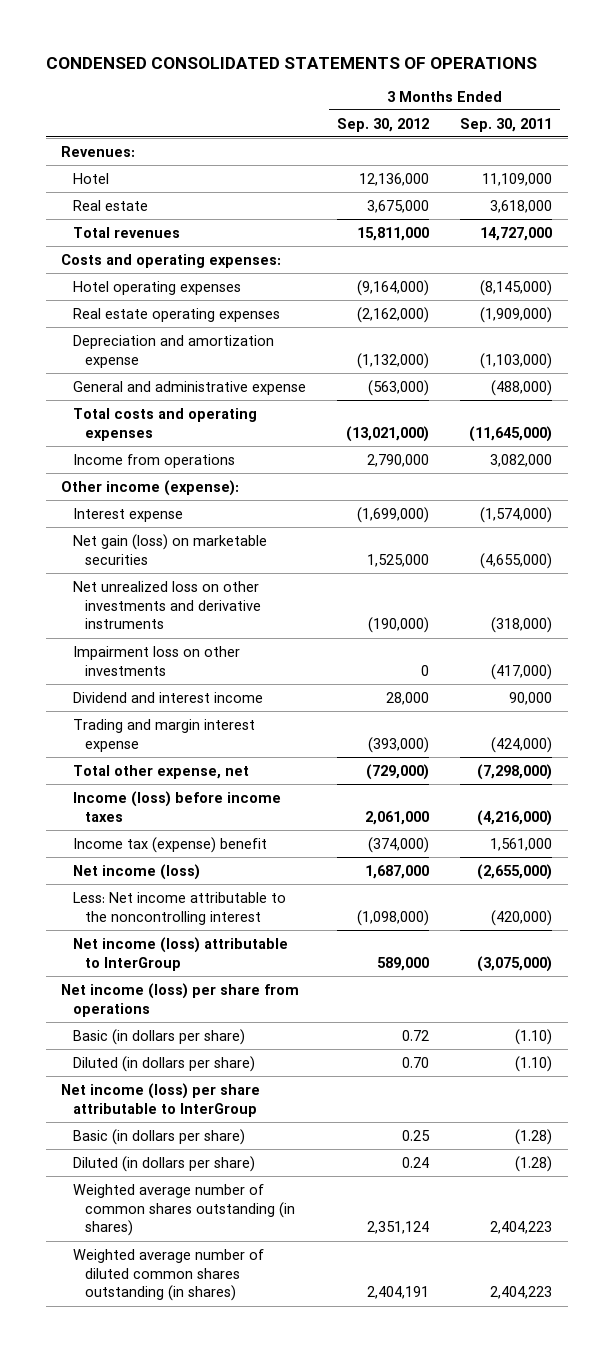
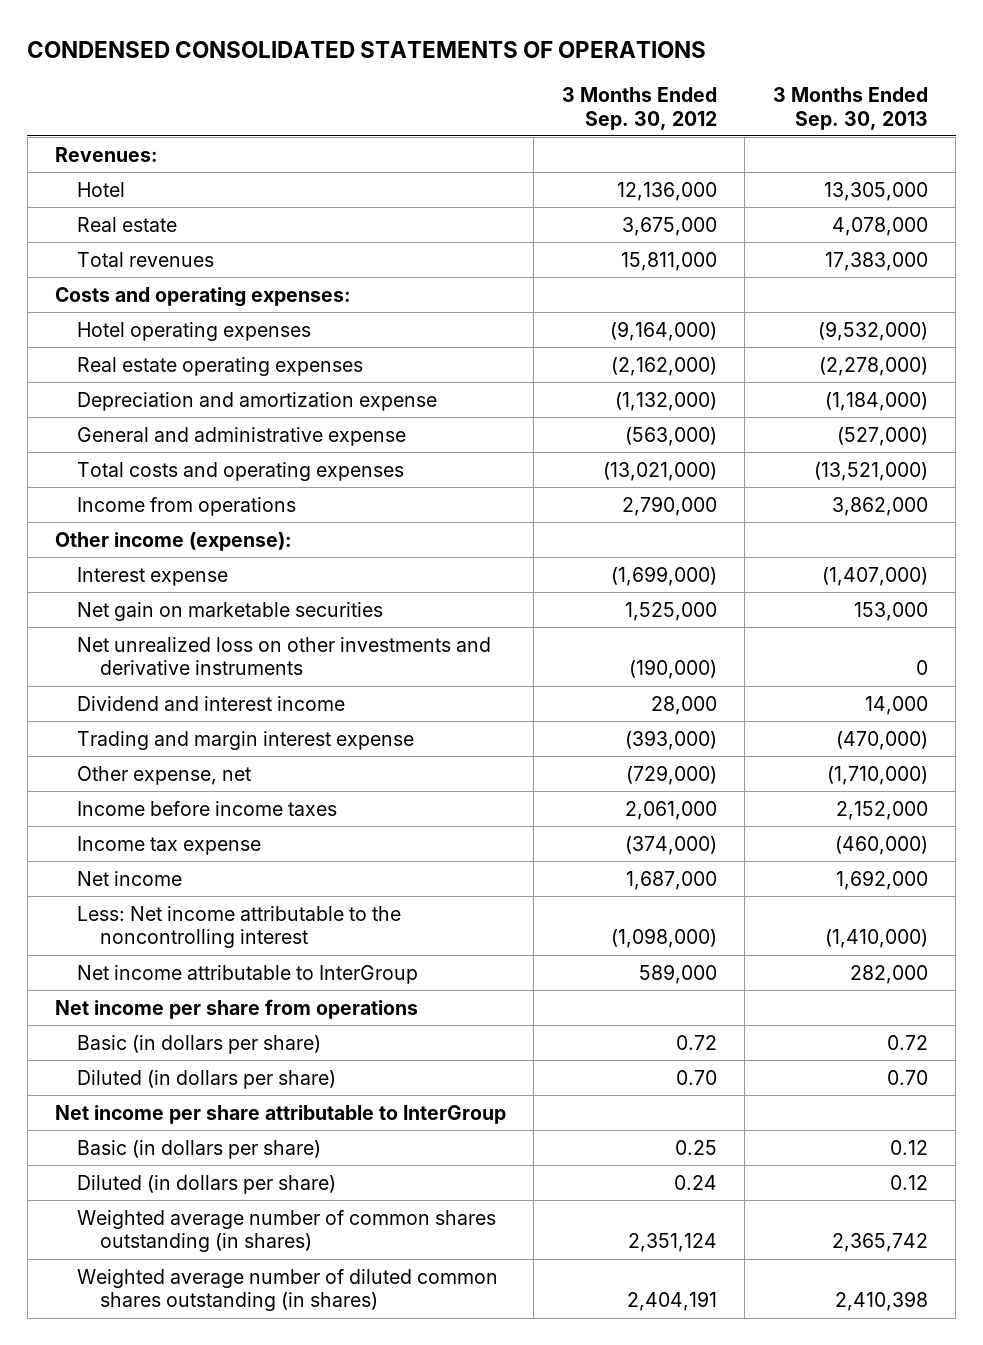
- | 3 Months Ended Sep. 30, 2012 | 3 Months Ended Sep. 30, 2011
+ | 3 Months Ended Sep. 30, 2012 | 3 Months Ended Sep. 30, 2013
- Net gain (loss) on marketable securities | 1,525,000 | (4,655,000)
+ Net gain on marketable securities | 1,525,000 | 153,000
- Impairment loss on other investments | 0 | (417,000)
- Total other expense, net | (729,000) | (7,298,000)
- Income (loss) before income taxes | 2,061,000 | (4,216,000)
- Income tax (expense) benefit | (374,000) | 1,561,000
- Net income (loss) | 1,687,000 | (2,655,000)
+ Other expense, net | (729,000) | (1,710,000)
+ Income before income taxes | 2,061,000 | 2,152,000
+ Income tax expense | (374,000) | (460,000)
+ Net income | 1,687,000 | 1,692,000
- Net income (loss) attributable to InterGroup | 589,000 | (3,075,000)
- Net income (loss) per share from operations
+ Net income attributable to InterGroup | 589,000 | 282,000
+ Net income per share from operations
- Net income (loss) per share attributable to InterGroup
+ Net income per share attributable to InterGroup

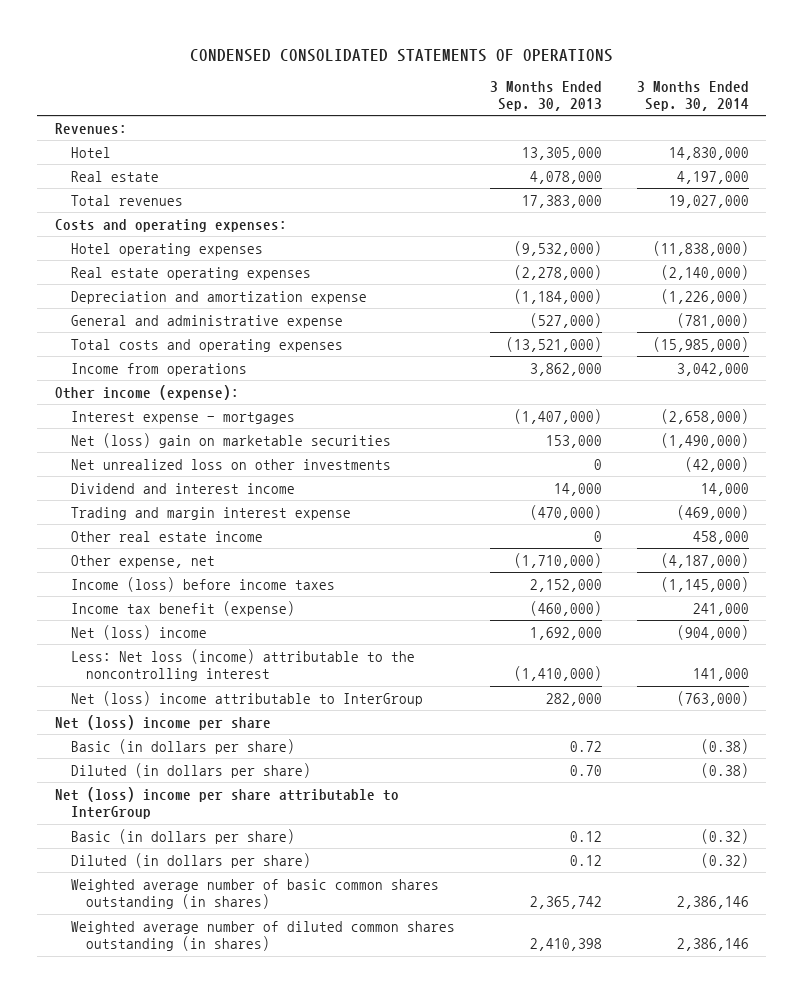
- | 3 Months Ended Sep. 30, 2012 | 3 Months Ended Sep. 30, 2013
+ | 3 Months Ended Sep. 30, 2013 | 3 Months Ended Sep. 30, 2014
- Interest expense | (1,699,000) | (1,407,000)
- Net gain on marketable securities | 1,525,000 | 153,000
- Net unrealized loss on other investments and derivative instruments | (190,000) | 0
+ Interest expense - mortgages | (1,407,000) | (2,658,000)
+ Net (loss) gain on marketable securities | 153,000 | (1,490,000)
+ Net unrealized loss on other investments | 0 | (42,000)
+ Other real estate income | 0 | 458,000
- Income before income taxes | 2,061,000 | 2,152,000
- Income tax expense | (374,000) | (460,000)
- Net income | 1,687,000 | 1,692,000
- Less: Net income attributable to the noncontrolling interest | (1,098,000) | (1,410,000)
- Net income attributable to InterGroup | 589,000 | 282,000
- Net income per share from operations
+ Income (loss) before income taxes | 2,152,000 | (1,145,000)
+ Income tax benefit (expense) | (460,000) | 241,000
+ Net (loss) income | 1,692,000 | (904,000)
+ Less: Net loss (income) attributable to the noncontrolling interest | (1,410,000) | 141,000
+ Net (loss) income attributable to InterGroup | 282,000 | (763,000)
+ Net (loss) income per share
- Net income per share attributable to InterGroup
+ Net (loss) income per share attributable to InterGroup
- Weighted average number of common shares outstanding (in shares) | 2,351,124 | 2,365,742
+ Weighted average number of basic common shares outstanding (in shares) | 2,365,742 | 2,386,146

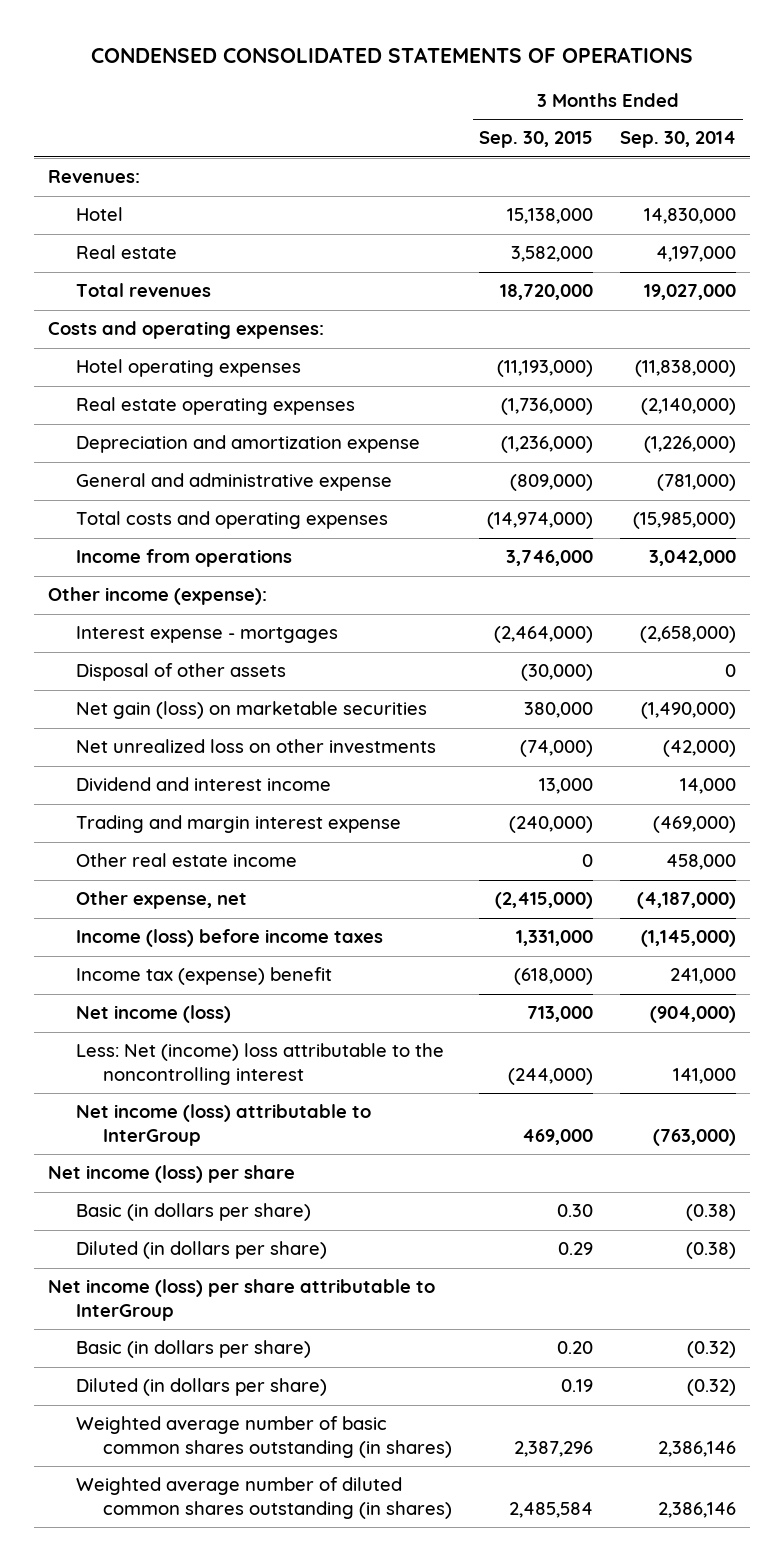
- | 3 Months Ended Sep. 30, 2013 | 3 Months Ended Sep. 30, 2014
+ | 3 Months Ended Sep. 30, 2015 | 3 Months Ended Sep. 30, 2014
- Net (loss) gain on marketable securities | 153,000 | (1,490,000)
+ Disposal of other assets | (30,000) | 0
+ Net gain (loss) on marketable securities | 380,000 | (1,490,000)
- Income tax benefit (expense) | (460,000) | 241,000
- Net (loss) income | 1,692,000 | (904,000)
- Less: Net loss (income) attributable to the noncontrolling interest | (1,410,000) | 141,000
- Net (loss) income attributable to InterGroup | 282,000 | (763,000)
- Net (loss) income per share
+ Income tax (expense) benefit | (618,000) | 241,000
+ Net income (loss) | 713,000 | (904,000)
+ Less: Net (income) loss attributable to the noncontrolling interest | (244,000) | 141,000
+ Net income (loss) attributable to InterGroup | 469,000 | (763,000)
+ Net income (loss) per share
- Net (loss) income per share attributable to InterGroup
+ Net income (loss) per share attributable to InterGroup

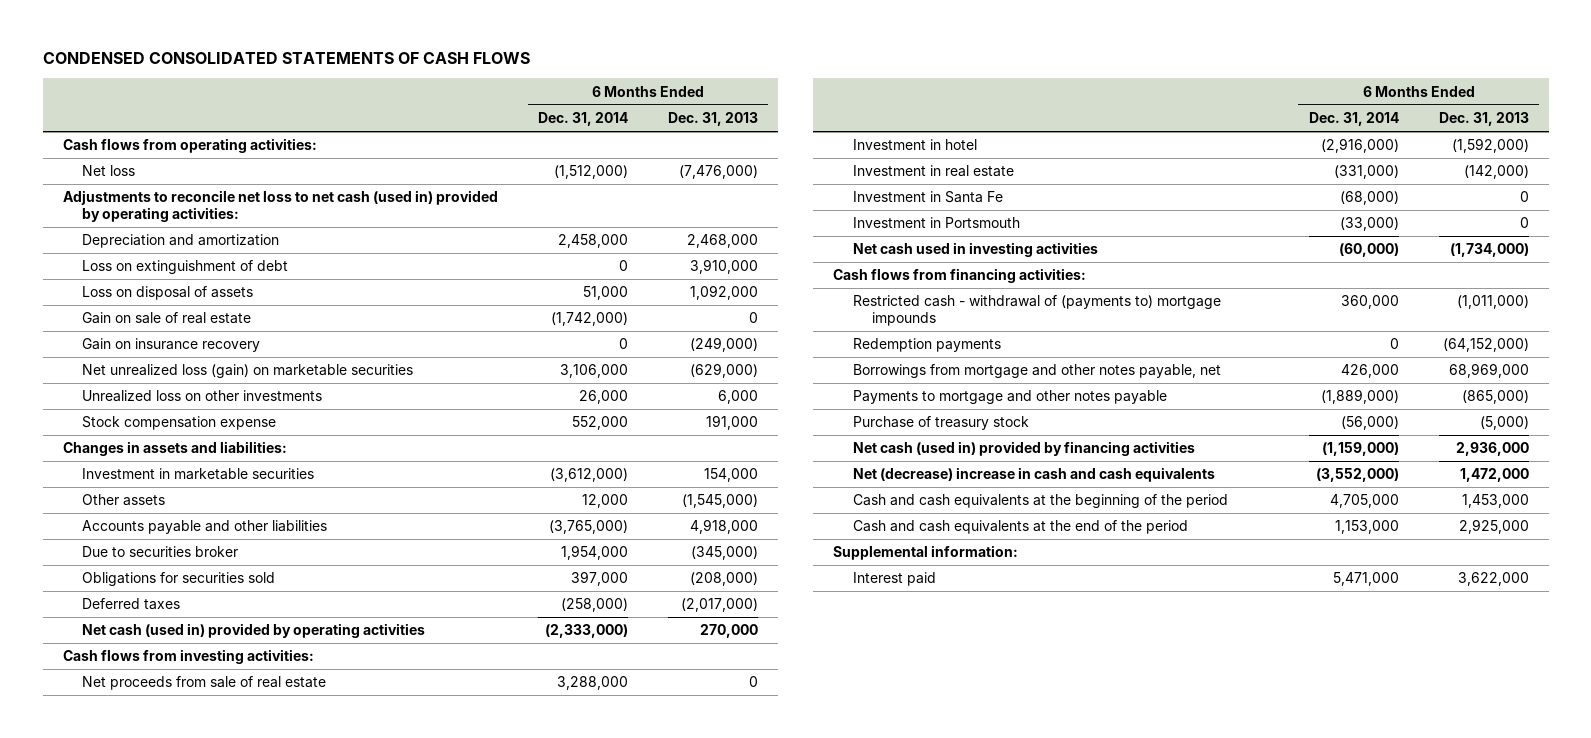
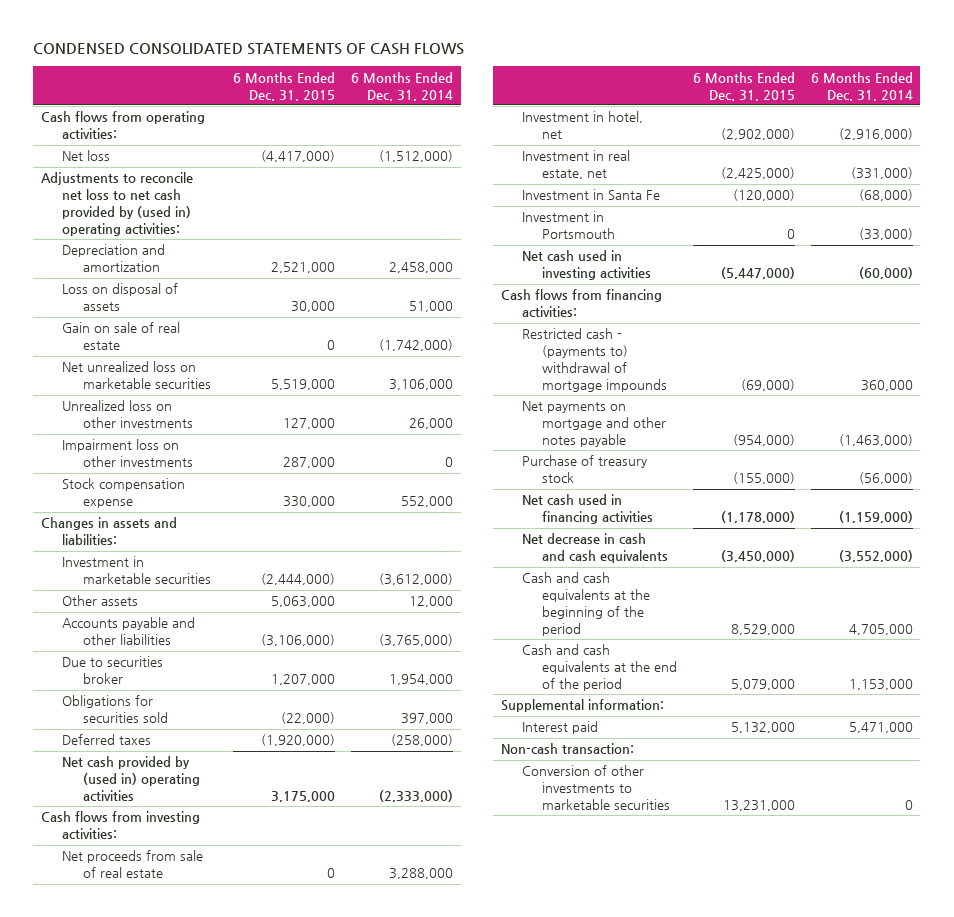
- | 6 Months Ended Dec. 31, 2014 | 6 Months Ended Dec. 31, 2013
+ | 6 Months Ended Dec. 31, 2015 | 6 Months Ended Dec. 31, 2014
- Adjustments to reconcile net loss to net cash (used in) provided by operating activities:
+ Adjustments to reconcile net loss to net cash provided by (used in) operating activities:
- Loss on extinguishment of debt | 0 | 3,910,000
- Gain on insurance recovery | 0 | (249,000)
- Net unrealized loss (gain) on marketable securities | 3,106,000 | (629,000)
+ Net unrealized loss on marketable securities | 5,519,000 | 3,106,000
+ Impairment loss on other investments | 287,000 | 0
- Net cash (used in) provided by operating activities | (2,333,000) | 270,000
+ Net cash provided by (used in) operating activities | 3,175,000 | (2,333,000)
- Investment in hotel | (2,916,000) | (1,592,000)
- Investment in real estate | (331,000) | (142,000)
+ Investment in hotel, net | (2,902,000) | (2,916,000)
+ Investment in real estate, net | (2,425,000) | (331,000)
- Restricted cash - withdrawal of (payments to) mortgage impounds | 360,000 | (1,011,000)
- Redemption payments | 0 | (64,152,000)
- Borrowings from mortgage and other notes payable, net | 426,000 | 68,969,000
- Payments to mortgage and other notes payable | (1,889,000) | (865,000)
+ Restricted cash - (payments to) withdrawal of mortgage impounds | (69,000) | 360,000
+ Net payments on mortgage and other notes payable | (954,000) | (1,463,000)
- Net cash (used in) provided by financing activities | (1,159,000) | 2,936,000
- Net (decrease) increase in cash and cash equivalents | (3,552,000) | 1,472,000
+ Net cash used in financing activities | (1,178,000) | (1,159,000)
+ Net decrease in cash and cash equivalents | (3,450,000) | (3,552,000)
+ Non-cash transaction:
+ Conversion of other investments to marketable securities | 13,231,000 | 0

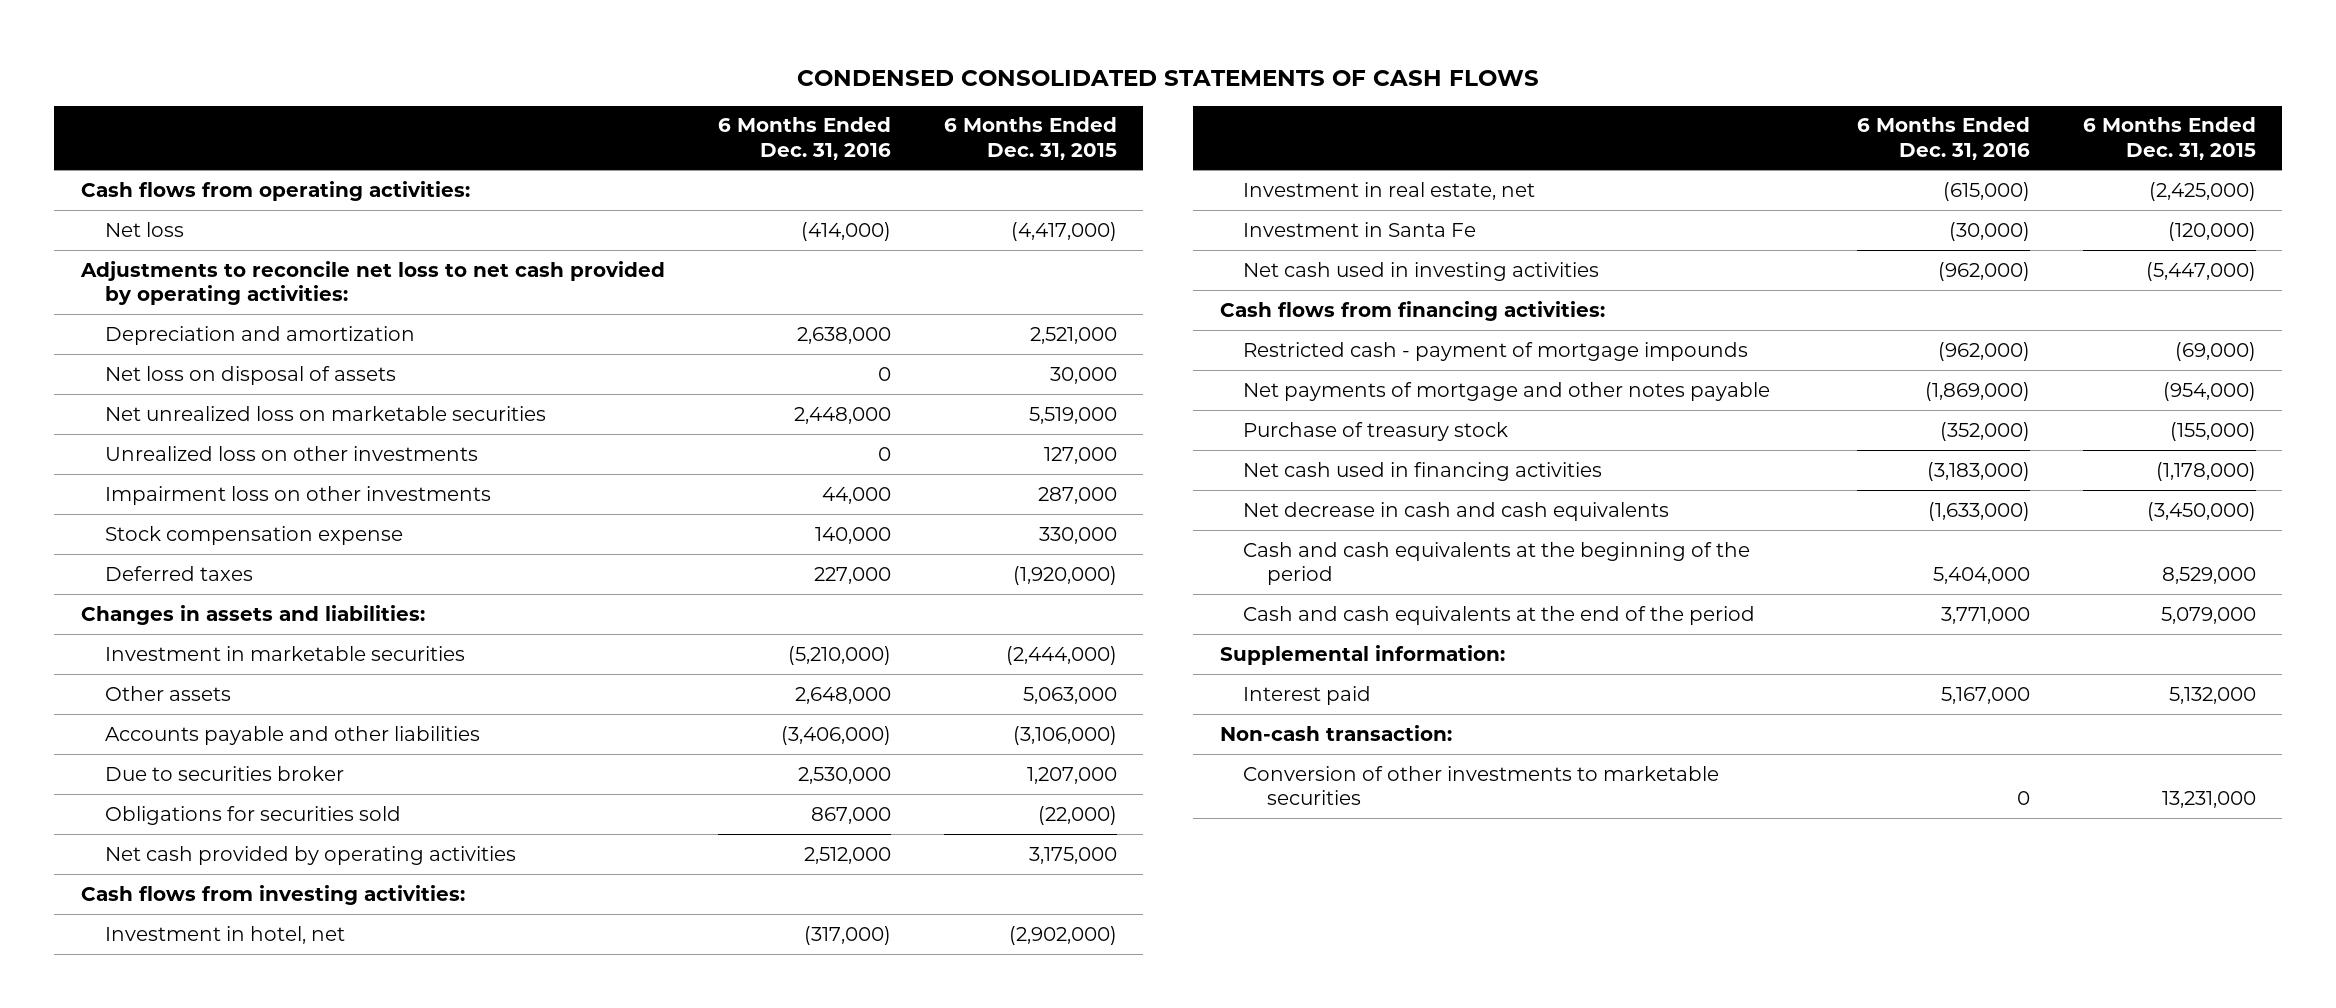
- | 6 Months Ended Dec. 31, 2015 | 6 Months Ended Dec. 31, 2014
+ | 6 Months Ended Dec. 31, 2016 | 6 Months Ended Dec. 31, 2015
- Adjustments to reconcile net loss to net cash provided by (used in) operating activities:
+ Adjustments to reconcile net loss to net cash provided by operating activities:
- Loss on disposal of assets | 30,000 | 51,000
- Gain on sale of real estate | 0 | (1,742,000)
+ Net loss on disposal of assets | 0 | 30,000
moved up: Deferred taxes | 227,000 | (1,920,000)
- Net cash provided by (used in) operating activities | 3,175,000 | (2,333,000)
+ Net cash provided by operating activities | 2,512,000 | 3,175,000
- Net proceeds from sale of real estate | 0 | 3,288,000
- Investment in Portsmouth | 0 | (33,000)
- Restricted cash - (payments to) withdrawal of mortgage impounds | (69,000) | 360,000
- Net payments on mortgage and other notes payable | (954,000) | (1,463,000)
+ Restricted cash - payment of mortgage impounds | (962,000) | (69,000)
+ Net payments of mortgage and other notes payable | (1,869,000) | (954,000)

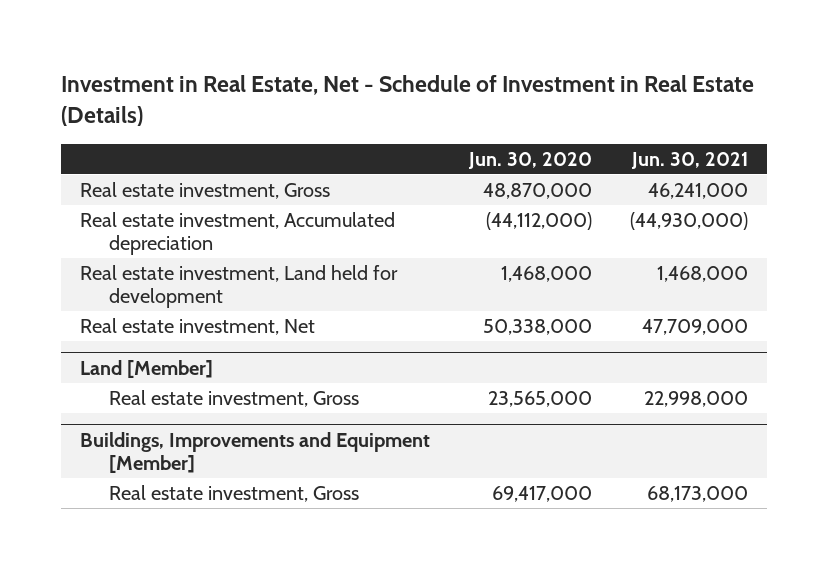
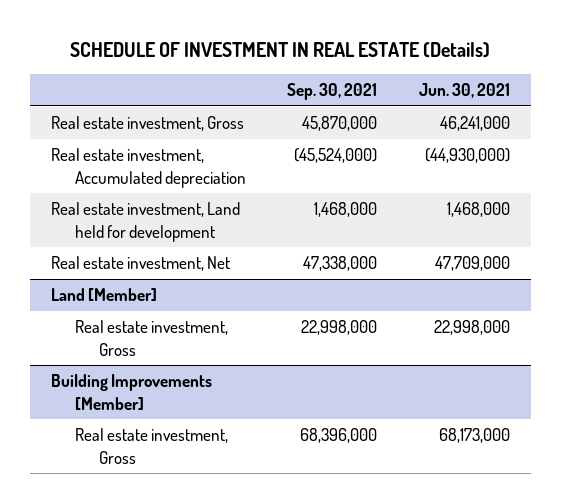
- Investment in Real Estate, Net - Schedule of Investment in Real Estate (Details)
+ SCHEDULE OF INVESTMENT IN REAL ESTATE (Details)
- | Jun. 30, 2020 | Jun. 30, 2021
+ | Sep. 30, 2021 | Jun. 30, 2021
- Buildings, Improvements and Equipment [Member]
+ Building Improvements [Member]

